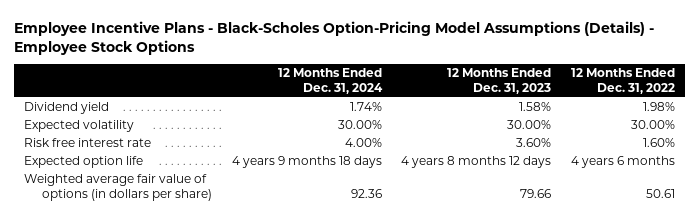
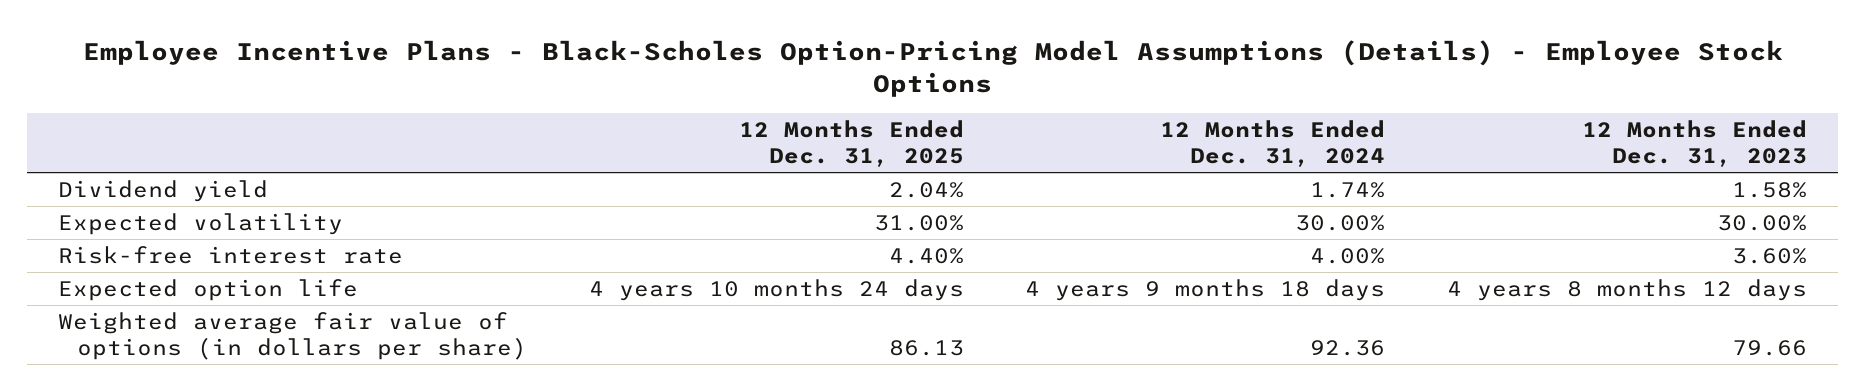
- | 12 Months Ended Dec. 31, 2024 | 12 Months Ended Dec. 31, 2023 | 12 Months Ended Dec. 31, 2022
+ | 12 Months Ended Dec. 31, 2025 | 12 Months Ended Dec. 31, 2024 | 12 Months Ended Dec. 31, 2023
- Risk free interest rate | 4.00% | 3.60% | 1.60%
+ Risk-free interest rate | 4.40% | 4.00% | 3.60%

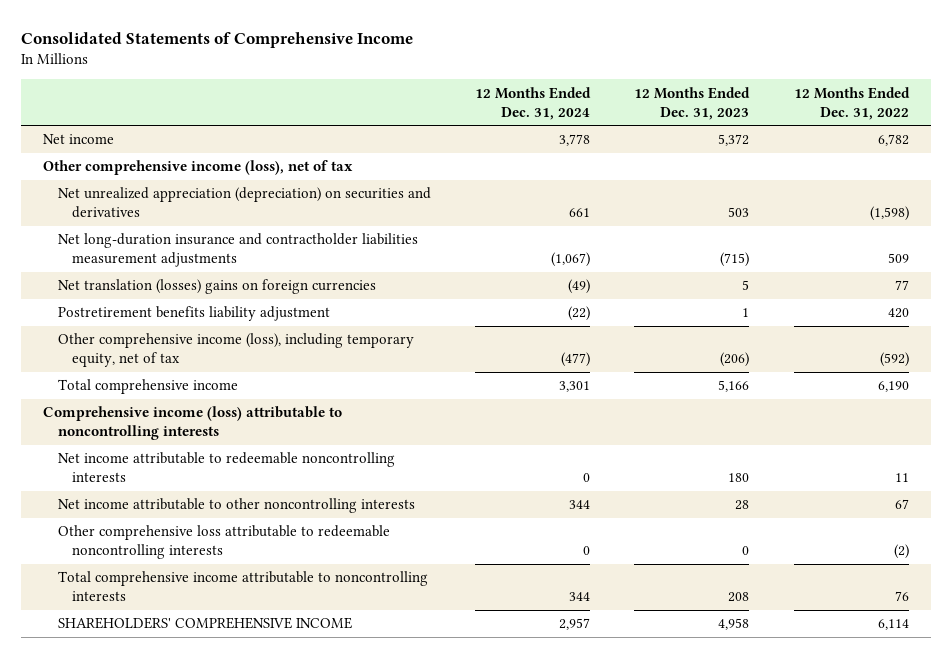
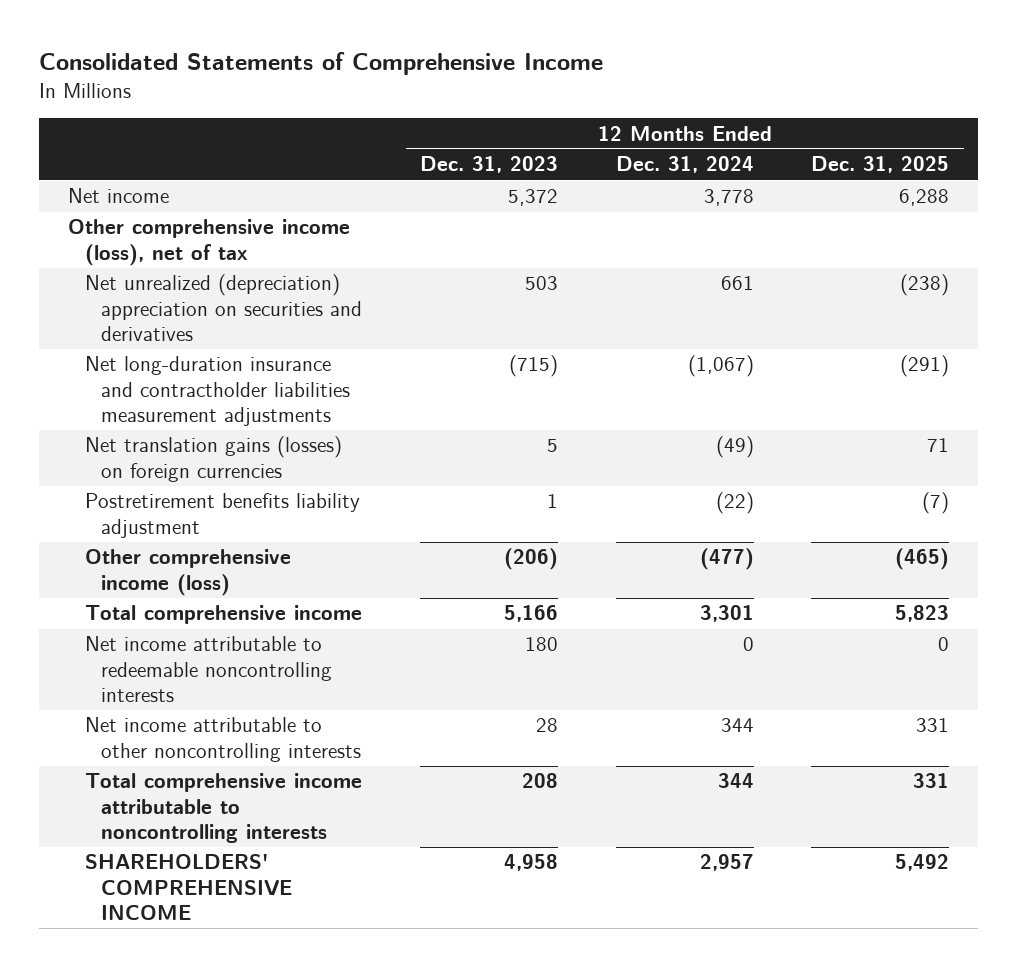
- | 12 Months Ended Dec. 31, 2024 | 12 Months Ended Dec. 31, 2023 | 12 Months Ended Dec. 31, 2022
+ | 12 Months Ended Dec. 31, 2023 | 12 Months Ended Dec. 31, 2024 | 12 Months Ended Dec. 31, 2025
- Net unrealized appreciation (depreciation) on securities and derivatives | 661 | 503 | (1,598)
+ Net unrealized (depreciation) appreciation on securities and derivatives | 503 | 661 | (238)
- Net translation (losses) gains on foreign currencies | (49) | 5 | 77
+ Net translation gains (losses) on foreign currencies | 5 | (49) | 71
- Other comprehensive income (loss), including temporary equity, net of tax | (477) | (206) | (592)
+ Other comprehensive income (loss) | (206) | (477) | (465)
- Comprehensive income (loss) attributable to noncontrolling interests
- Other comprehensive loss attributable to redeemable noncontrolling interests | 0 | 0 | (2)

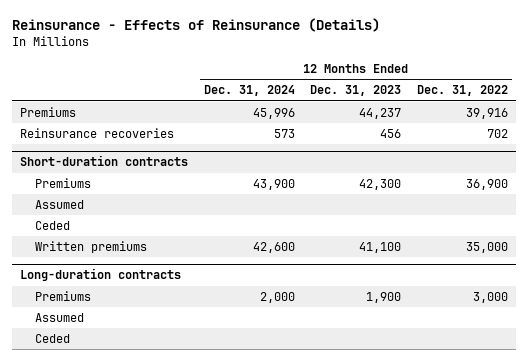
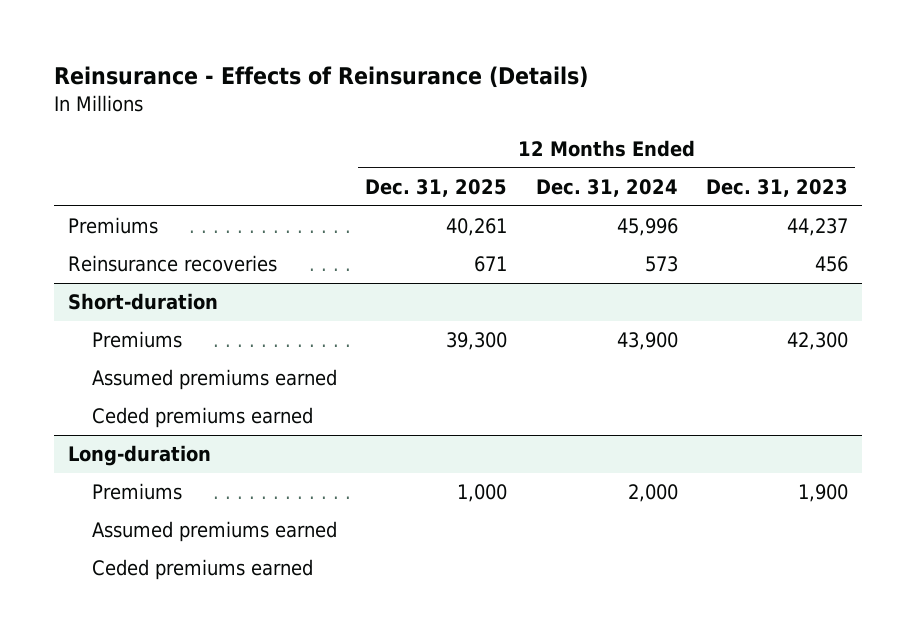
- | 12 Months Ended Dec. 31, 2024 | 12 Months Ended Dec. 31, 2023 | 12 Months Ended Dec. 31, 2022
+ | 12 Months Ended Dec. 31, 2025 | 12 Months Ended Dec. 31, 2024 | 12 Months Ended Dec. 31, 2023
- Short-duration contracts
+ Short-duration
- Assumed
- Ceded
- Written premiums | 42,600 | 41,100 | 35,000
- Long-duration contracts
+ Assumed premiums earned
+ Ceded premiums earned
+ Long-duration
- Assumed
- Ceded
+ Assumed premiums earned
+ Ceded premiums earned

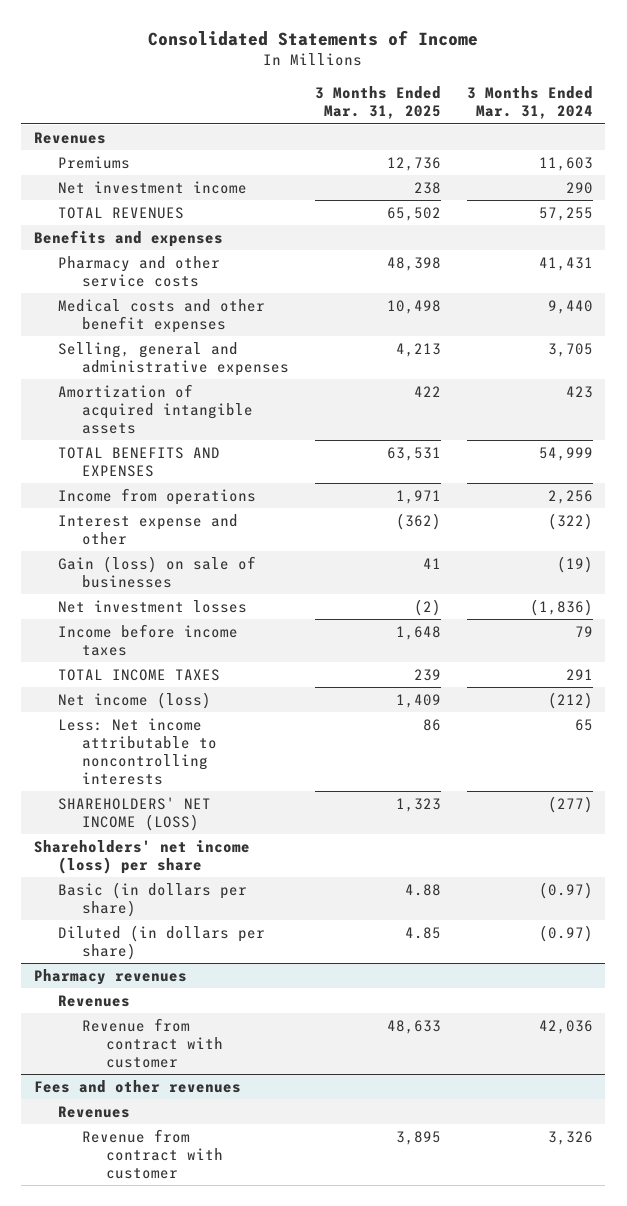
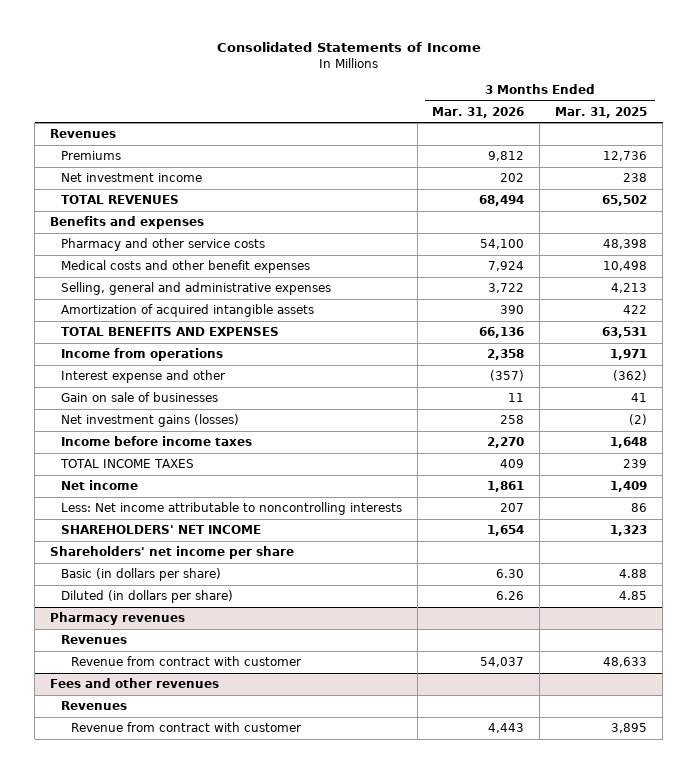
- | 3 Months Ended Mar. 31, 2025 | 3 Months Ended Mar. 31, 2024
+ | 3 Months Ended Mar. 31, 2026 | 3 Months Ended Mar. 31, 2025
- Gain (loss) on sale of businesses | 41 | (19)
- Net investment losses | (2) | (1,836)
+ Gain on sale of businesses | 11 | 41
+ Net investment gains (losses) | 258 | (2)
- Net income (loss) | 1,409 | (212)
+ Net income | 1,861 | 1,409
- SHAREHOLDERS' NET INCOME (LOSS) | 1,323 | (277)
- Shareholders' net income (loss) per share
+ SHAREHOLDERS' NET INCOME | 1,654 | 1,323
+ Shareholders' net income per share

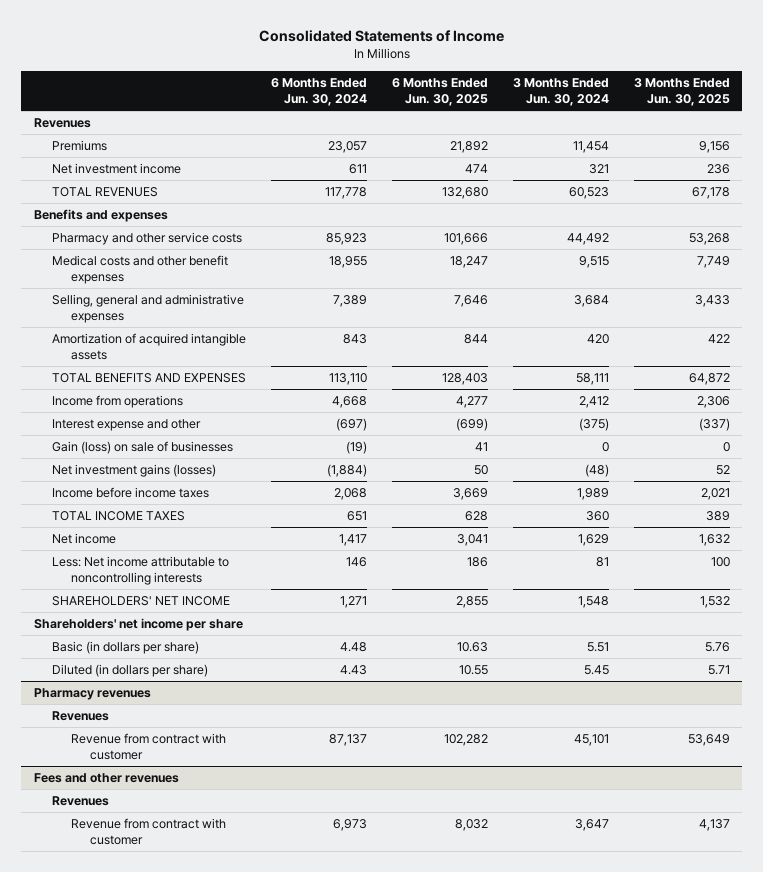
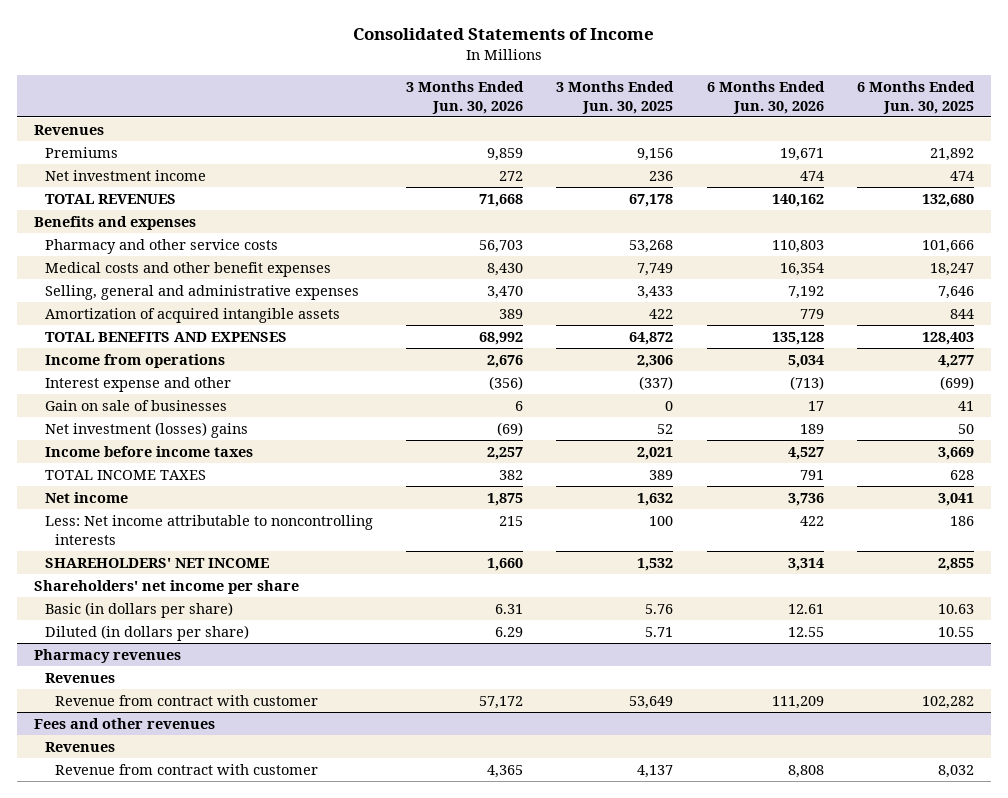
- | 6 Months Ended Jun. 30, 2024 | 6 Months Ended Jun. 30, 2025 | 3 Months Ended Jun. 30, 2024 | 3 Months Ended Jun. 30, 2025
+ | 3 Months Ended Jun. 30, 2026 | 3 Months Ended Jun. 30, 2025 | 6 Months Ended Jun. 30, 2026 | 6 Months Ended Jun. 30, 2025
- Gain (loss) on sale of businesses | (19) | 41 | 0 | 0
- Net investment gains (losses) | (1,884) | 50 | (48) | 52
+ Gain on sale of businesses | 6 | 0 | 17 | 41
+ Net investment (losses) gains | (69) | 52 | 189 | 50

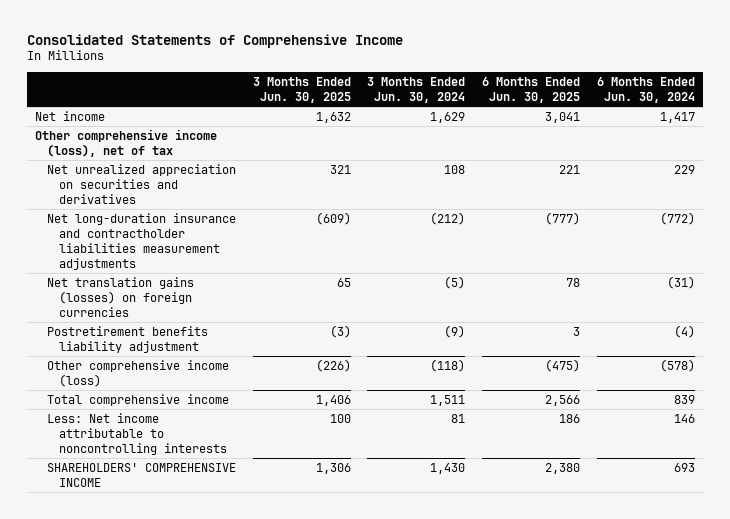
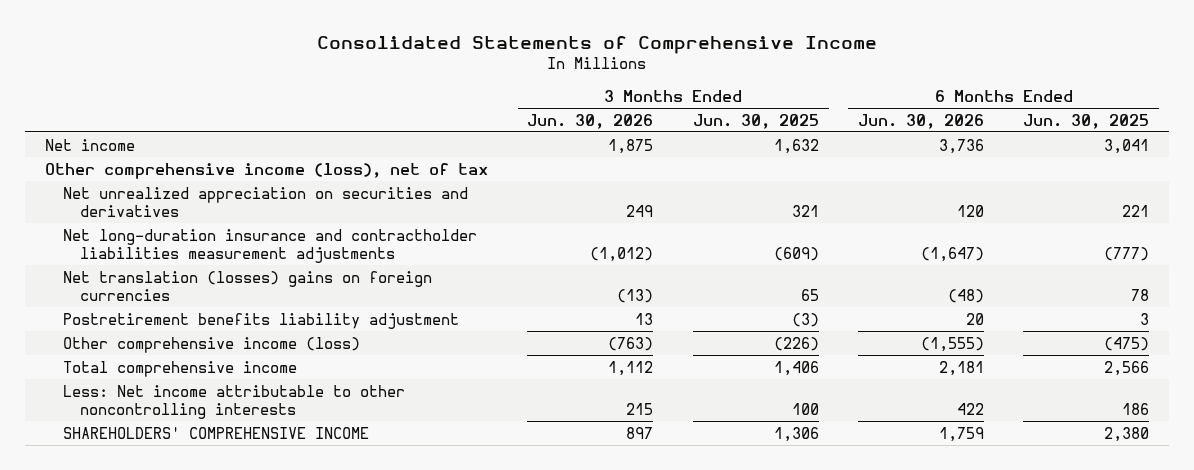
- | 3 Months Ended Jun. 30, 2025 | 3 Months Ended Jun. 30, 2024 | 6 Months Ended Jun. 30, 2025 | 6 Months Ended Jun. 30, 2024
+ | 3 Months Ended Jun. 30, 2026 | 3 Months Ended Jun. 30, 2025 | 6 Months Ended Jun. 30, 2026 | 6 Months Ended Jun. 30, 2025
- Net translation gains (losses) on foreign currencies | 65 | (5) | 78 | (31)
+ Net translation (losses) gains on foreign currencies | (13) | 65 | (48) | 78
- Less: Net income attributable to noncontrolling interests | 100 | 81 | 186 | 146
+ Less: Net income attributable to other noncontrolling interests | 215 | 100 | 422 | 186

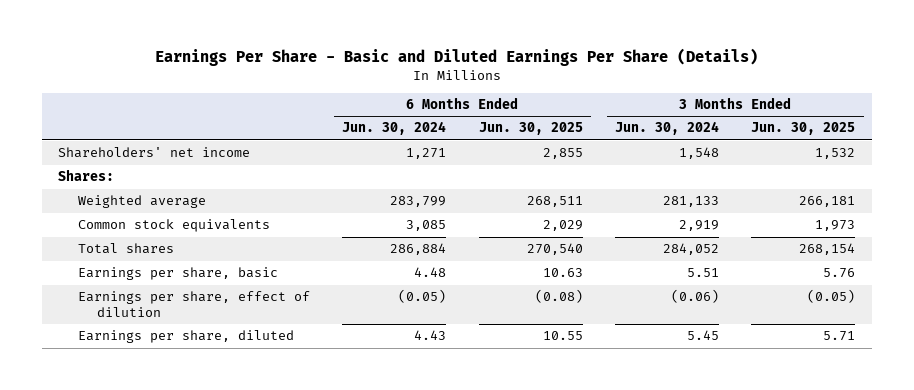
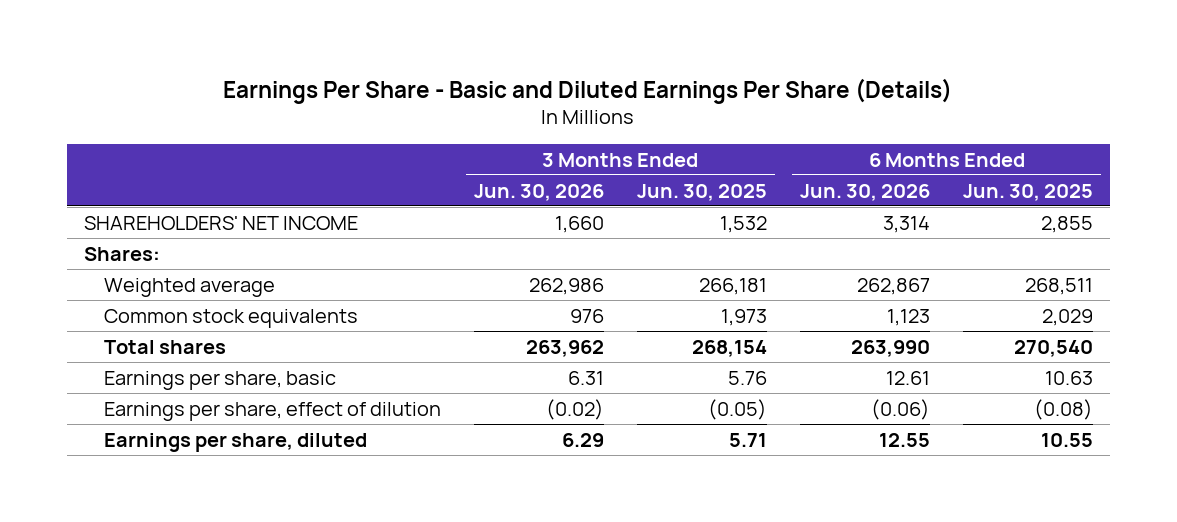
- | 6 Months Ended Jun. 30, 2024 | 6 Months Ended Jun. 30, 2025 | 3 Months Ended Jun. 30, 2024 | 3 Months Ended Jun. 30, 2025
+ | 3 Months Ended Jun. 30, 2026 | 3 Months Ended Jun. 30, 2025 | 6 Months Ended Jun. 30, 2026 | 6 Months Ended Jun. 30, 2025
- Shareholders' net income | 1,271 | 2,855 | 1,548 | 1,532
+ SHAREHOLDERS' NET INCOME | 1,660 | 1,532 | 3,314 | 2,855

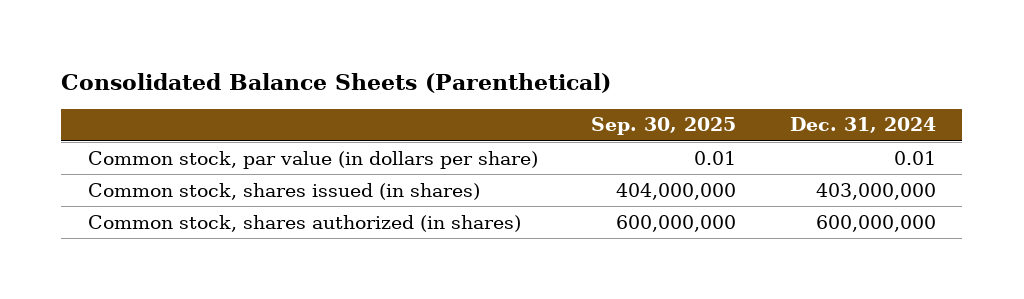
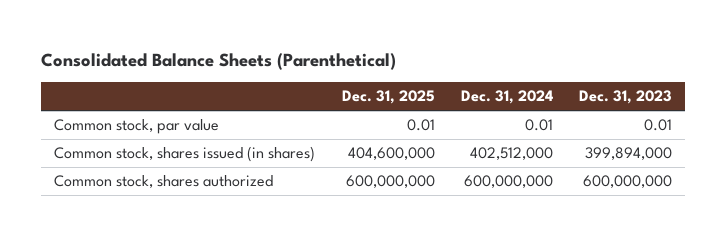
- | Sep. 30, 2025 | Dec. 31, 2024
+ | Dec. 31, 2025 | Dec. 31, 2024 | Dec. 31, 2023
- Common stock, par value (in dollars per share) | 0.01 | 0.01
- Common stock, shares issued (in shares) | 404,000,000 | 403,000,000
- Common stock, shares authorized (in shares) | 600,000,000 | 600,000,000
+ Common stock, par value | 0.01 | 0.01 | 0.01
+ Common stock, shares issued (in shares) | 404,600,000 | 402,512,000 | 399,894,000
+ Common stock, shares authorized | 600,000,000 | 600,000,000 | 600,000,000

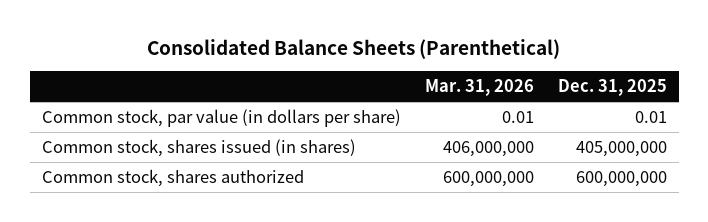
- | Dec. 31, 2025 | Dec. 31, 2024 | Dec. 31, 2023
+ | Mar. 31, 2026 | Dec. 31, 2025
- Common stock, par value | 0.01 | 0.01 | 0.01
- Common stock, shares issued (in shares) | 404,600,000 | 402,512,000 | 399,894,000
+ Common stock, par value (in dollars per share) | 0.01 | 0.01
+ Common stock, shares issued (in shares) | 406,000,000 | 405,000,000

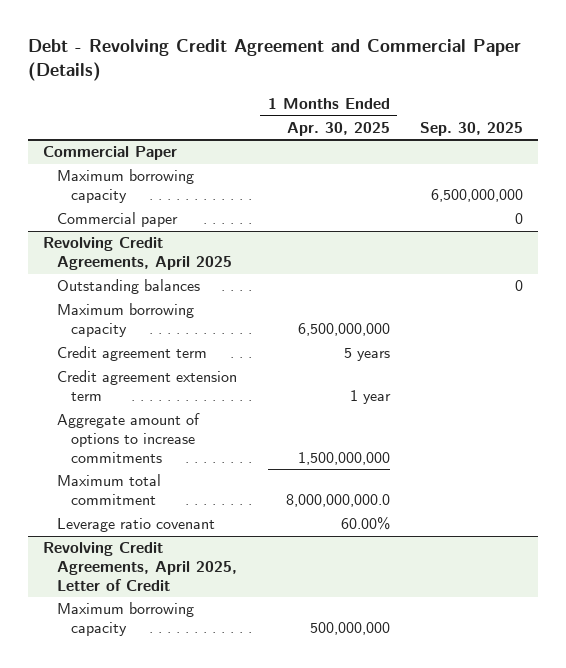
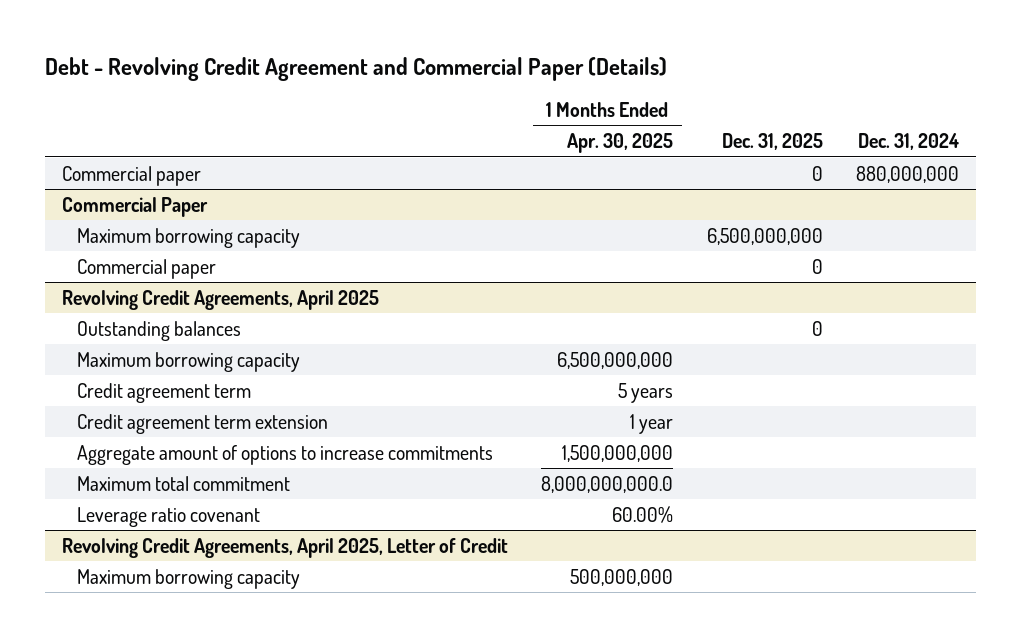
- | 1 Months Ended Apr. 30, 2025 | Sep. 30, 2025
+ | 1 Months Ended Apr. 30, 2025 | Dec. 31, 2025 | Dec. 31, 2024
+ Commercial paper | | 0 | 880,000,000
@ Revolving Credit Agreements, April 2025
- Credit agreement extension term | 1 year |
+ Credit agreement term extension | 1 year | |

